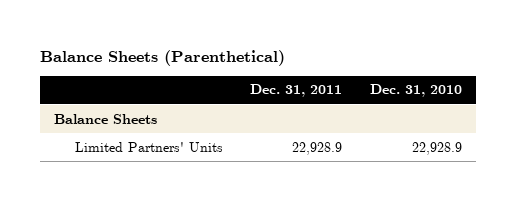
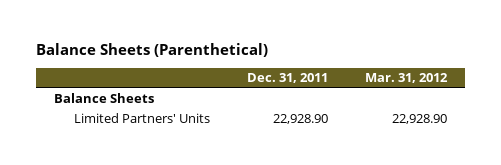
- | Dec. 31, 2011 | Dec. 31, 2010
+ | Dec. 31, 2011 | Mar. 31, 2012
- Limited Partners' Units | 22,928.9 | 22,928.9
+ Limited Partners' Units | 22,928.90 | 22,928.90

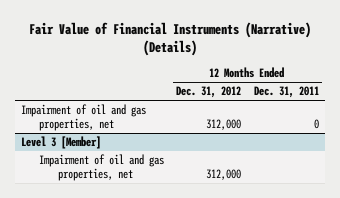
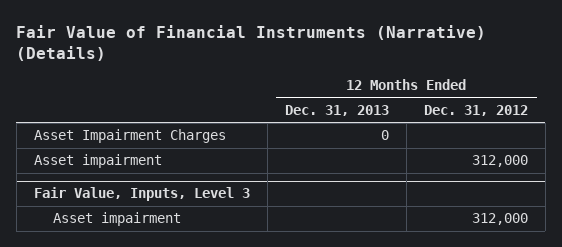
- | 12 Months Ended Dec. 31, 2012 | 12 Months Ended Dec. 31, 2011
+ | 12 Months Ended Dec. 31, 2013 | 12 Months Ended Dec. 31, 2012
- Impairment of oil and gas properties, net | 312,000 | 0
- Level 3 [Member]
- Impairment of oil and gas properties, net | 312,000 |
+ Asset Impairment Charges | 0 |
+ Asset impairment | | 312,000
+ Fair Value, Inputs, Level 3
+ Asset impairment | | 312,000

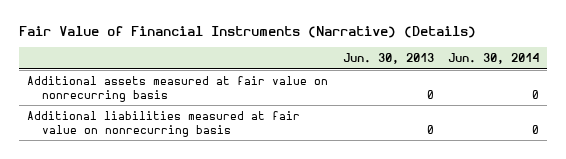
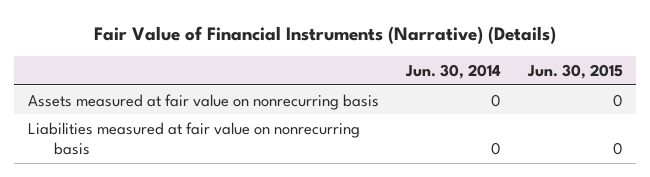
- | Jun. 30, 2013 | Jun. 30, 2014
+ | Jun. 30, 2014 | Jun. 30, 2015
- Additional assets measured at fair value on nonrecurring basis | 0 | 0
- Additional liabilities measured at fair value on nonrecurring basis | 0 | 0
+ Assets measured at fair value on nonrecurring basis | 0 | 0
+ Liabilities measured at fair value on nonrecurring basis | 0 | 0

